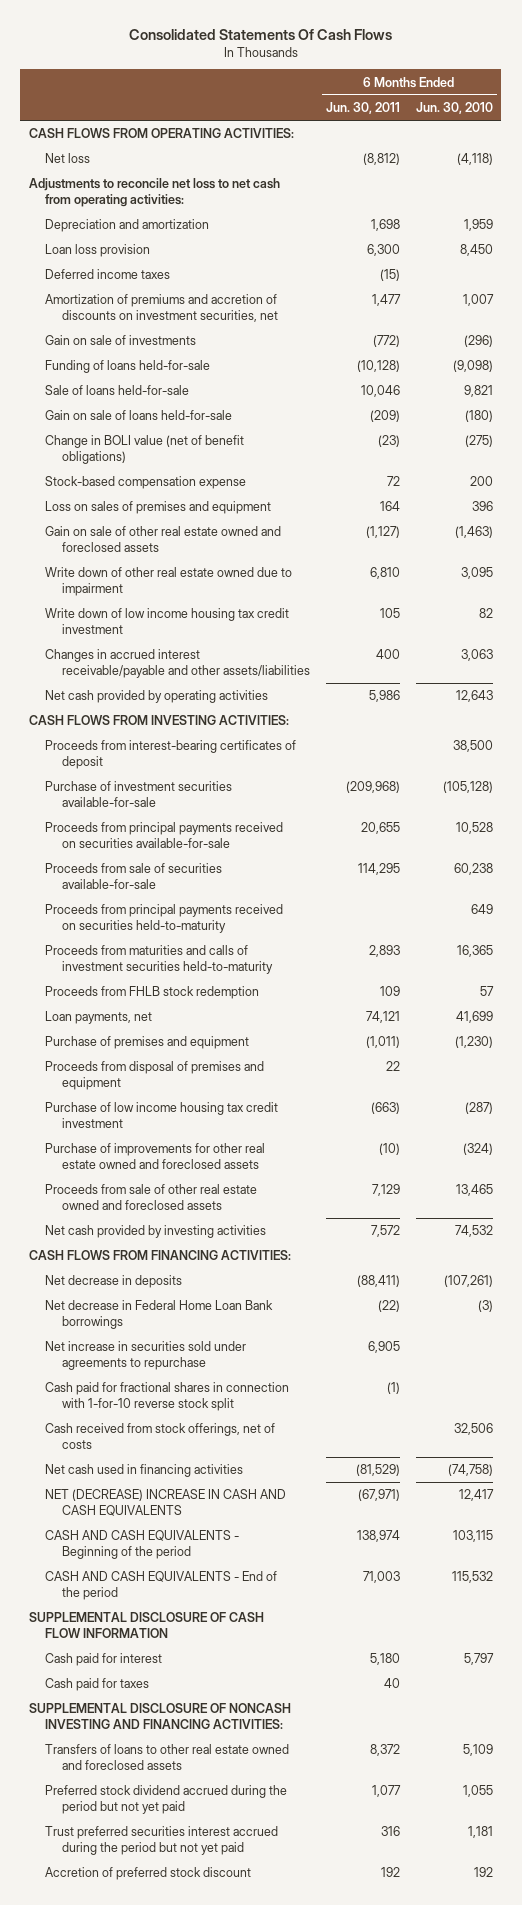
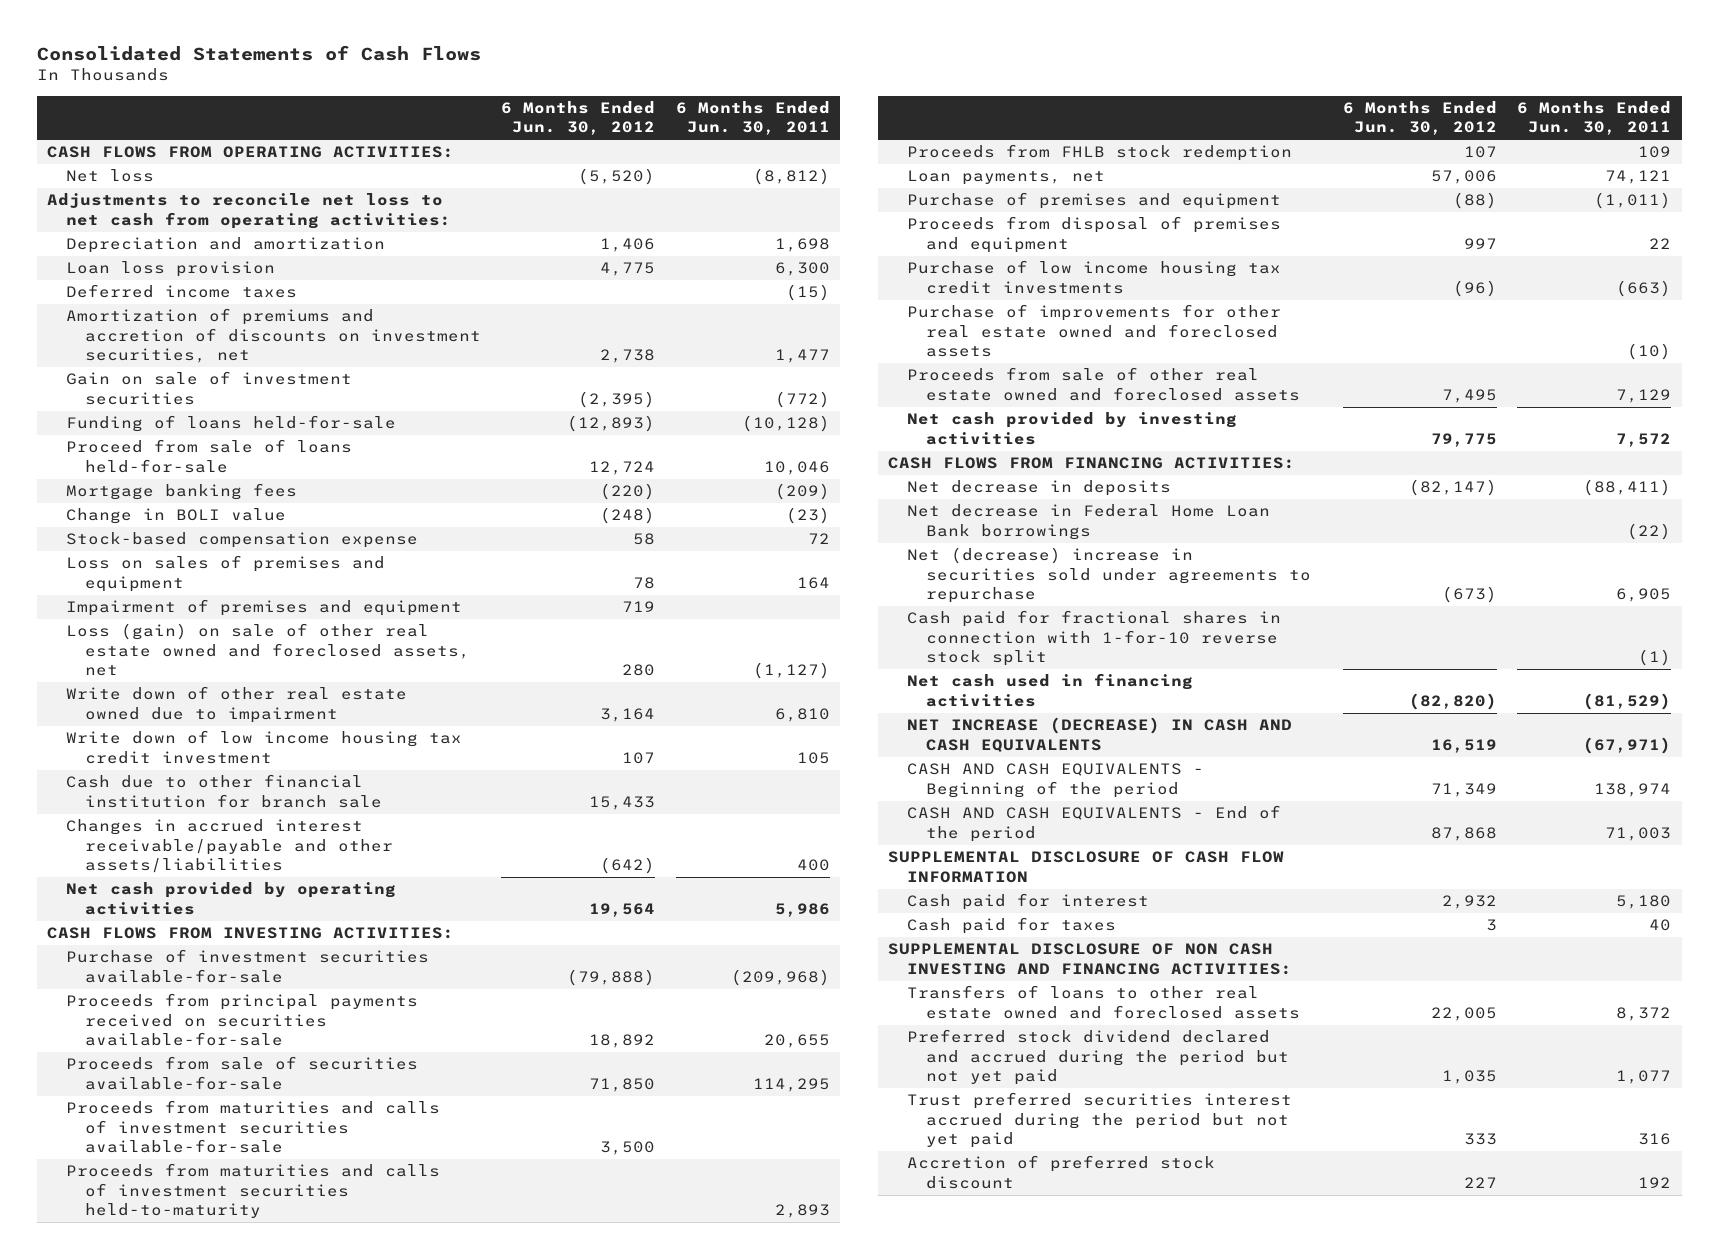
- Consolidated Statements Of Cash Flows
+ Consolidated Statements of Cash Flows
- | 6 Months Ended Jun. 30, 2011 | 6 Months Ended Jun. 30, 2010
+ | 6 Months Ended Jun. 30, 2012 | 6 Months Ended Jun. 30, 2011
- Gain on sale of investments | (772) | (296)
+ Gain on sale of investment securities | (2,395) | (772)
- Sale of loans held-for-sale | 10,046 | 9,821
- Gain on sale of loans held-for-sale | (209) | (180)
- Change in BOLI value (net of benefit obligations) | (23) | (275)
+ Proceed from sale of loans held-for-sale | 12,724 | 10,046
+ Mortgage banking fees | (220) | (209)
+ Change in BOLI value | (248) | (23)
- Gain on sale of other real estate owned and foreclosed assets | (1,127) | (1,463)
+ Impairment of premises and equipment | 719 |
+ Loss (gain) on sale of other real estate owned and foreclosed assets, net | 280 | (1,127)
+ Cash due to other financial institution for branch sale | 15,433 |
- Proceeds from interest-bearing certificates of deposit | | 38,500
- Proceeds from principal payments received on securities held-to-maturity | | 649
+ Proceeds from maturities and calls of investment securities available-for-sale | 3,500 |
- Purchase of low income housing tax credit investment | (663) | (287)
+ Purchase of low income housing tax credit investments | (96) | (663)
- Net increase in securities sold under agreements to repurchase | 6,905 |
+ Net (decrease) increase in securities sold under agreements to repurchase | (673) | 6,905
- Cash received from stock offerings, net of costs | | 32,506
- NET (DECREASE) INCREASE IN CASH AND CASH EQUIVALENTS | (67,971) | 12,417
+ NET INCREASE (DECREASE) IN CASH AND CASH EQUIVALENTS | 16,519 | (67,971)
- SUPPLEMENTAL DISCLOSURE OF NONCASH INVESTING AND FINANCING ACTIVITIES:
+ SUPPLEMENTAL DISCLOSURE OF NON CASH INVESTING AND FINANCING ACTIVITIES:
- Preferred stock dividend accrued during the period but not yet paid | 1,077 | 1,055
+ Preferred stock dividend declared and accrued during the period but not yet paid | 1,035 | 1,077

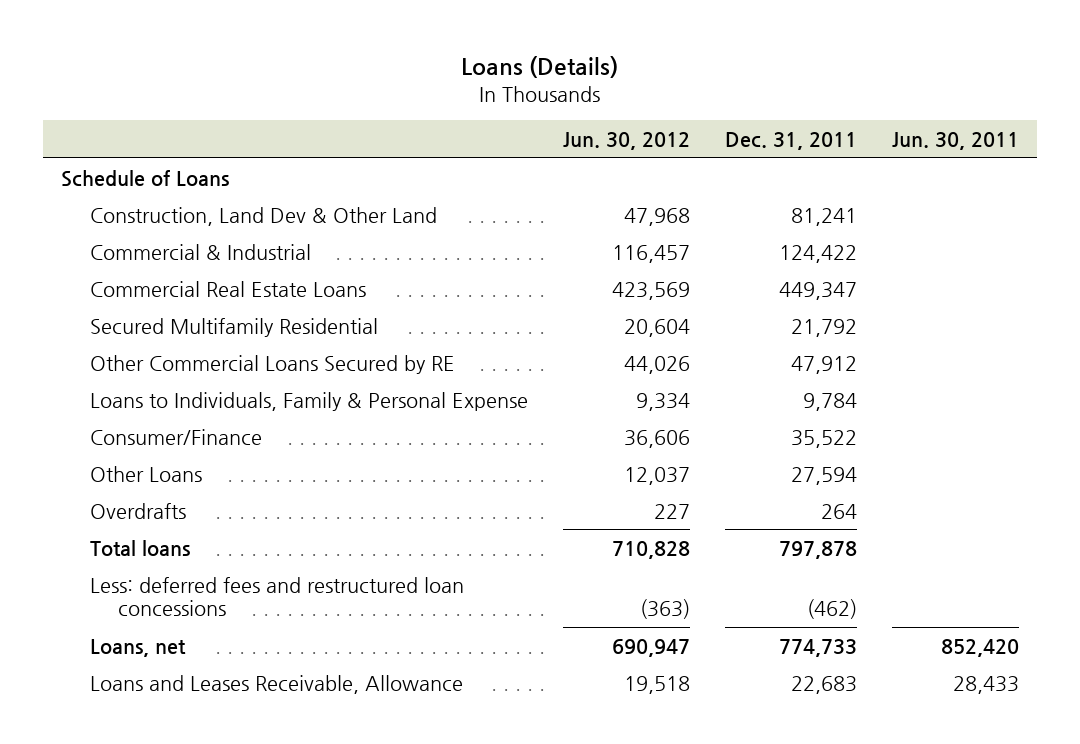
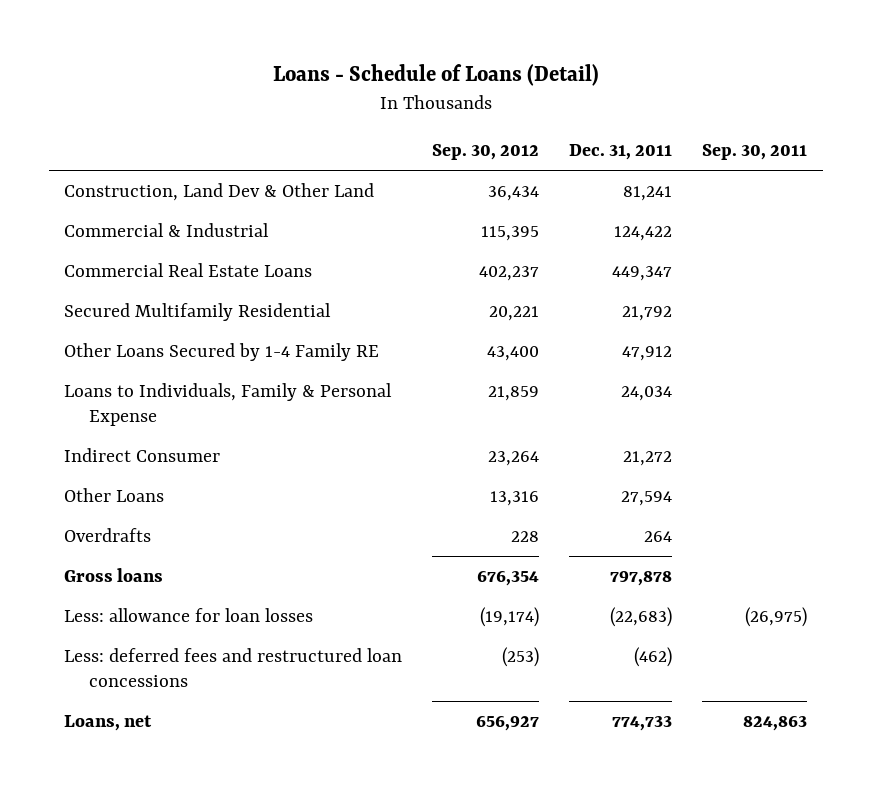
- Loans (Details)
+ Loans - Schedule of Loans (Detail)
- | Jun. 30, 2012 | Dec. 31, 2011 | Jun. 30, 2011
+ | Sep. 30, 2012 | Dec. 31, 2011 | Sep. 30, 2011
- Schedule of Loans
- Other Commercial Loans Secured by RE | 44,026 | 47,912 |
- Loans to Individuals, Family & Personal Expense | 9,334 | 9,784 |
- Consumer/Finance | 36,606 | 35,522 |
+ Other Loans Secured by 1-4 Family RE | 43,400 | 47,912 |
+ Loans to Individuals, Family & Personal Expense | 21,859 | 24,034 |
+ Indirect Consumer | 23,264 | 21,272 |
- Total loans | 710,828 | 797,878 |
+ Gross loans | 676,354 | 797,878 |
+ Less: allowance for loan losses | (19,174) | (22,683) | (26,975)
- Loans and Leases Receivable, Allowance | 19,518 | 22,683 | 28,433

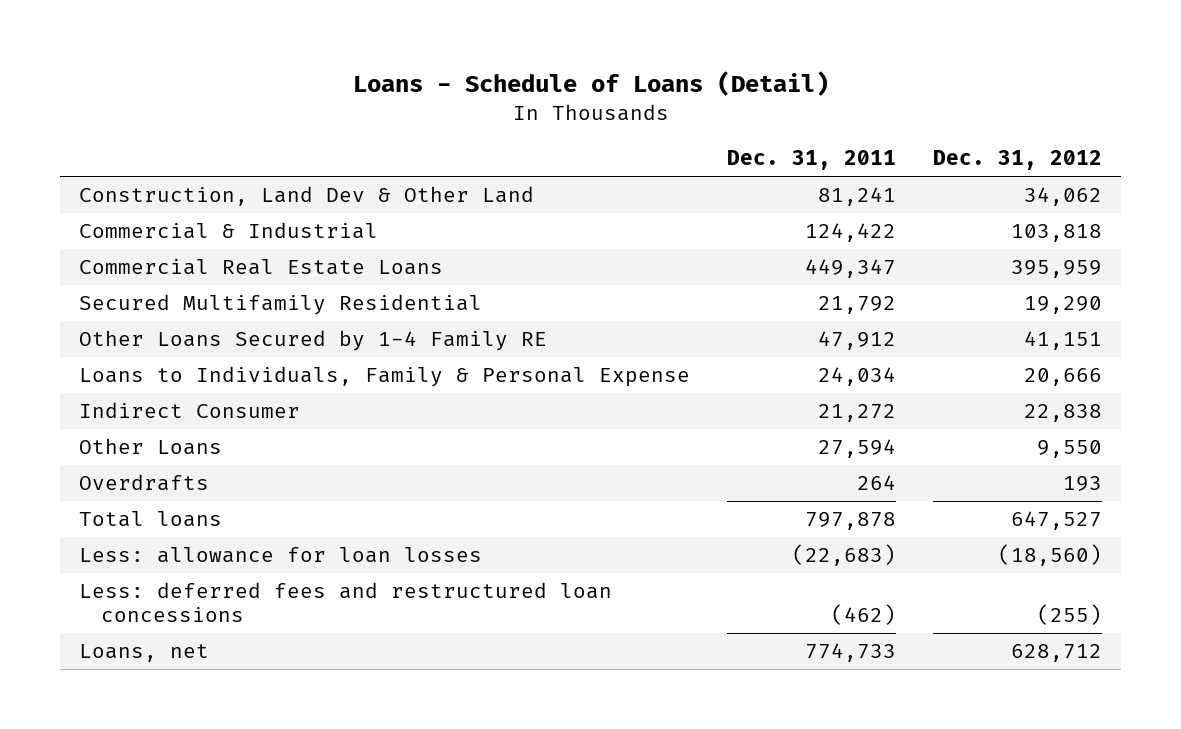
- | Sep. 30, 2012 | Dec. 31, 2011 | Sep. 30, 2011
+ | Dec. 31, 2011 | Dec. 31, 2012
- Gross loans | 676,354 | 797,878 |
+ Total loans | 797,878 | 647,527

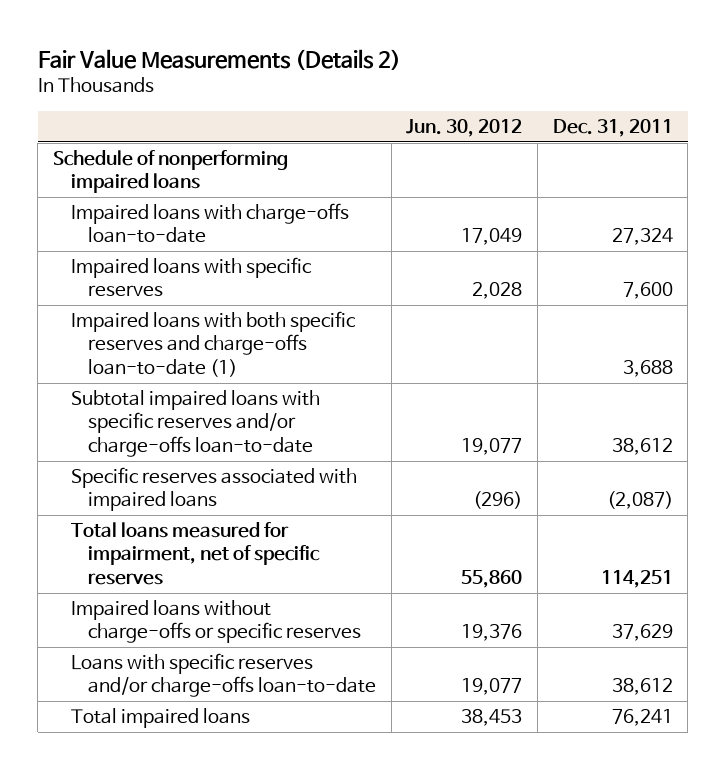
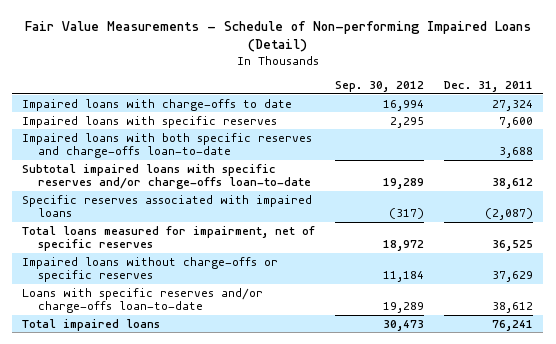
- Fair Value Measurements (Details 2)
+ Fair Value Measurements - Schedule of Non-performing Impaired Loans (Detail)
- | Jun. 30, 2012 | Dec. 31, 2011
+ | Sep. 30, 2012 | Dec. 31, 2011
- Schedule of nonperforming impaired loans
- Impaired loans with charge-offs loan-to-date | 17,049 | 27,324
+ Impaired loans with charge-offs to date | 16,994 | 27,324
- Impaired loans with both specific reserves and charge-offs loan-to-date (1) | | 3,688
+ Impaired loans with both specific reserves and charge-offs loan-to-date | | 3,688
- Total loans measured for impairment, net of specific reserves | 55,860 | 114,251
+ Total loans measured for impairment, net of specific reserves | 18,972 | 36,525

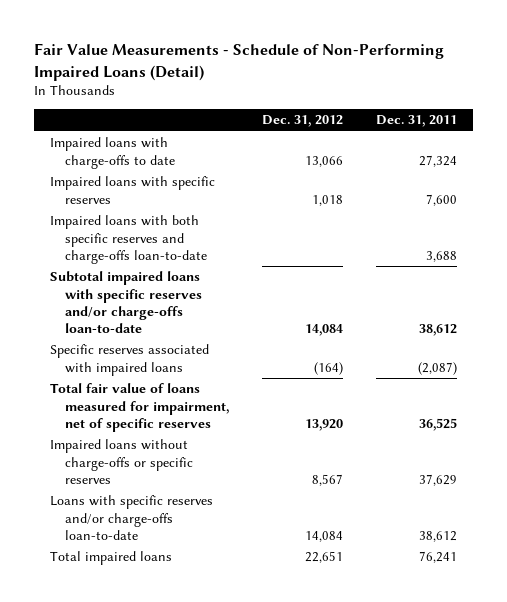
- Fair Value Measurements - Schedule of Non-performing Impaired Loans (Detail)
+ Fair Value Measurements - Schedule of Non-Performing Impaired Loans (Detail)
- | Sep. 30, 2012 | Dec. 31, 2011
+ | Dec. 31, 2012 | Dec. 31, 2011
- Total loans measured for impairment, net of specific reserves | 18,972 | 36,525
+ Total fair value of loans measured for impairment, net of specific reserves | 13,920 | 36,525

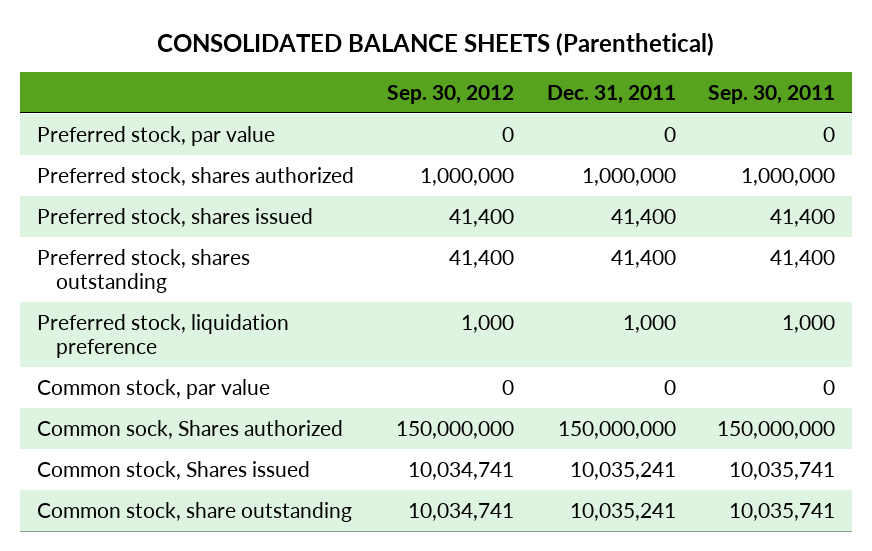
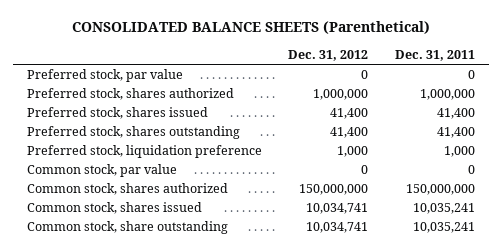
- | Sep. 30, 2012 | Dec. 31, 2011 | Sep. 30, 2011
+ | Dec. 31, 2012 | Dec. 31, 2011
- Common sock, Shares authorized | 150,000,000 | 150,000,000 | 150,000,000
- Common stock, Shares issued | 10,034,741 | 10,035,241 | 10,035,741
+ Common stock, shares authorized | 150,000,000 | 150,000,000
+ Common stock, shares issued | 10,034,741 | 10,035,241

